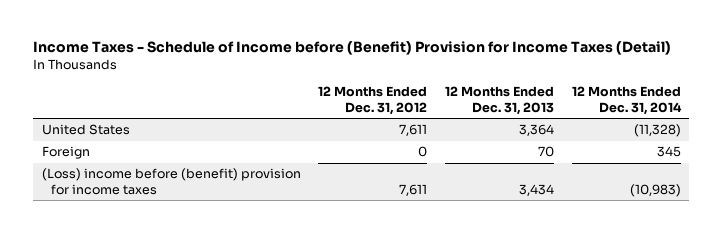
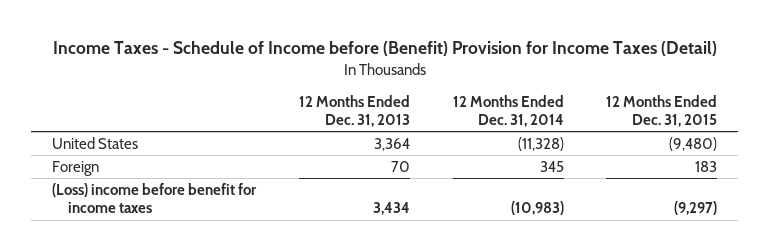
- | 12 Months Ended Dec. 31, 2012 | 12 Months Ended Dec. 31, 2013 | 12 Months Ended Dec. 31, 2014
+ | 12 Months Ended Dec. 31, 2013 | 12 Months Ended Dec. 31, 2014 | 12 Months Ended Dec. 31, 2015
- (Loss) income before (benefit) provision for income taxes | 7,611 | 3,434 | (10,983)
+ (Loss) income before benefit for income taxes | 3,434 | (10,983) | (9,297)

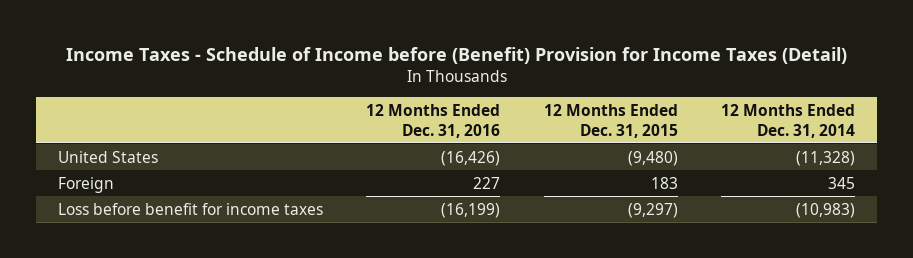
- | 12 Months Ended Dec. 31, 2013 | 12 Months Ended Dec. 31, 2014 | 12 Months Ended Dec. 31, 2015
+ | 12 Months Ended Dec. 31, 2016 | 12 Months Ended Dec. 31, 2015 | 12 Months Ended Dec. 31, 2014
- (Loss) income before benefit for income taxes | 3,434 | (10,983) | (9,297)
+ Loss before benefit for income taxes | (16,199) | (9,297) | (10,983)

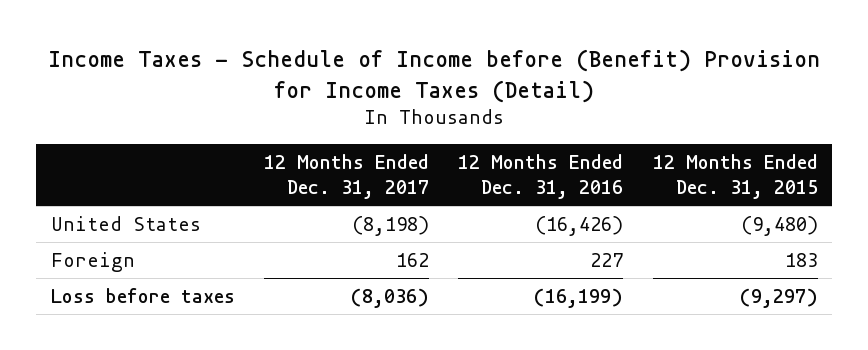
- | 12 Months Ended Dec. 31, 2016 | 12 Months Ended Dec. 31, 2015 | 12 Months Ended Dec. 31, 2014
+ | 12 Months Ended Dec. 31, 2017 | 12 Months Ended Dec. 31, 2016 | 12 Months Ended Dec. 31, 2015
- Loss before benefit for income taxes | (16,199) | (9,297) | (10,983)
+ Loss before taxes | (8,036) | (16,199) | (9,297)

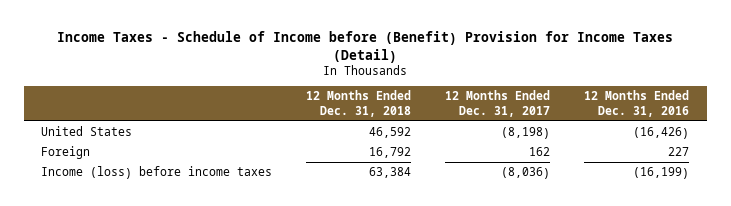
- | 12 Months Ended Dec. 31, 2017 | 12 Months Ended Dec. 31, 2016 | 12 Months Ended Dec. 31, 2015
+ | 12 Months Ended Dec. 31, 2018 | 12 Months Ended Dec. 31, 2017 | 12 Months Ended Dec. 31, 2016
- Loss before taxes | (8,036) | (16,199) | (9,297)
+ Income (loss) before income taxes | 63,384 | (8,036) | (16,199)

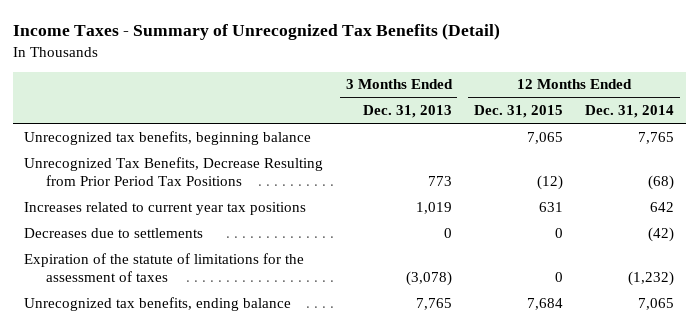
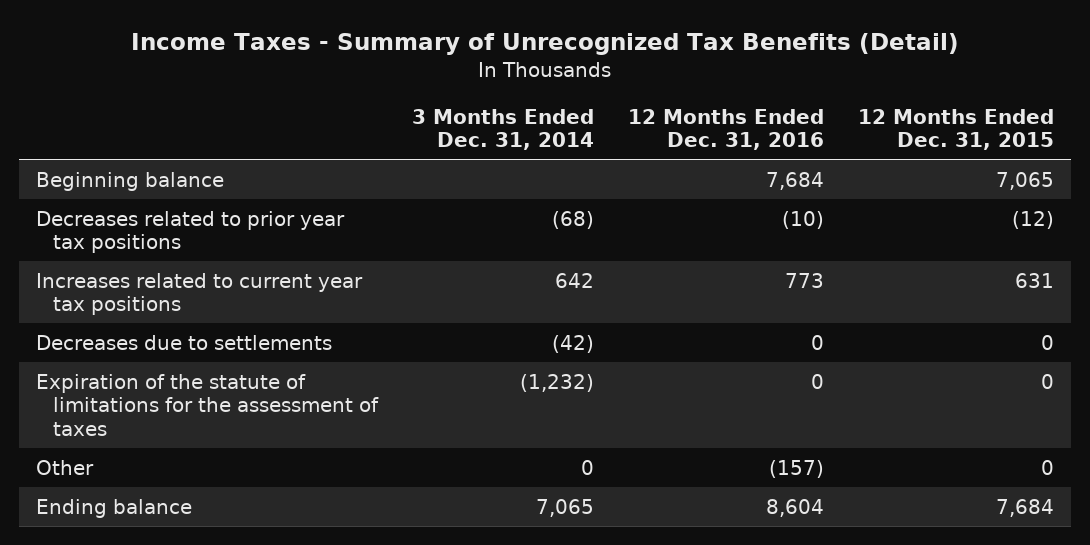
- | 3 Months Ended Dec. 31, 2013 | 12 Months Ended Dec. 31, 2015 | 12 Months Ended Dec. 31, 2014
+ | 3 Months Ended Dec. 31, 2014 | 12 Months Ended Dec. 31, 2016 | 12 Months Ended Dec. 31, 2015
- Unrecognized tax benefits, beginning balance | | 7,065 | 7,765
- Unrecognized Tax Benefits, Decrease Resulting from Prior Period Tax Positions | 773 | (12) | (68)
+ Beginning balance | | 7,684 | 7,065
+ Decreases related to prior year tax positions | (68) | (10) | (12)
- Unrecognized tax benefits, ending balance | 7,765 | 7,684 | 7,065
+ Other | 0 | (157) | 0
+ Ending balance | 7,065 | 8,604 | 7,684

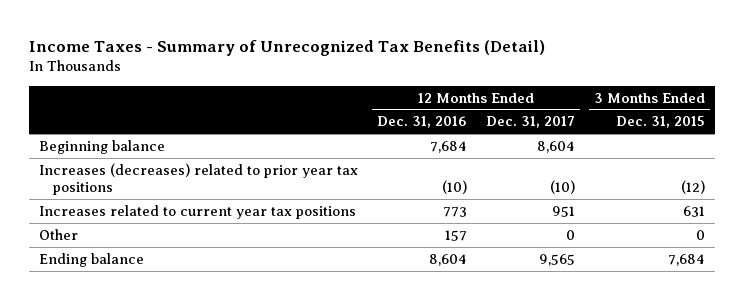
- | 3 Months Ended Dec. 31, 2014 | 12 Months Ended Dec. 31, 2016 | 12 Months Ended Dec. 31, 2015
+ | 12 Months Ended Dec. 31, 2016 | 12 Months Ended Dec. 31, 2017 | 3 Months Ended Dec. 31, 2015
- Decreases related to prior year tax positions | (68) | (10) | (12)
+ Increases (decreases) related to prior year tax positions | (10) | (10) | (12)
- Decreases due to settlements | (42) | 0 | 0
- Expiration of the statute of limitations for the assessment of taxes | (1,232) | 0 | 0
- Other | 0 | (157) | 0
+ Other | 157 | 0 | 0

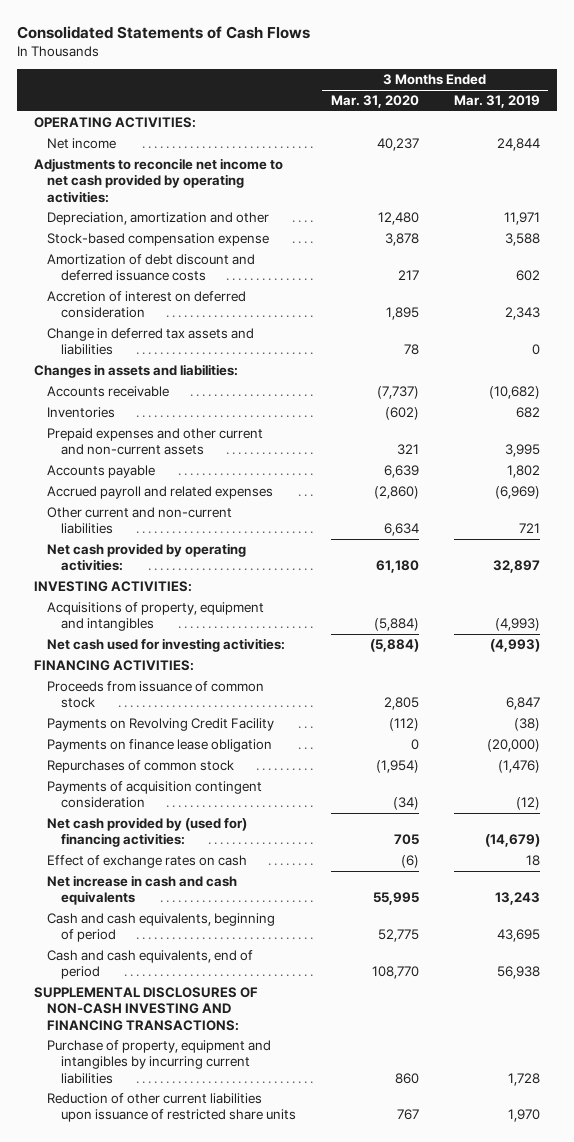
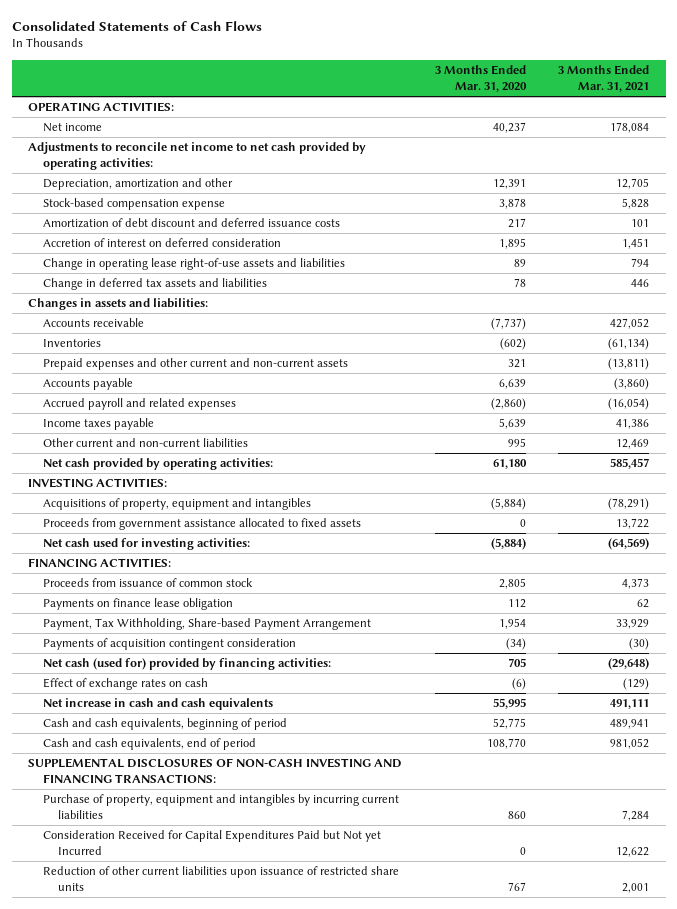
- | 3 Months Ended Mar. 31, 2020 | 3 Months Ended Mar. 31, 2019
+ | 3 Months Ended Mar. 31, 2020 | 3 Months Ended Mar. 31, 2021
- Depreciation, amortization and other | 12,480 | 11,971
+ Depreciation, amortization and other | 12,391 | 12,705
+ Change in operating lease right-of-use assets and liabilities | 89 | 794
- Other current and non-current liabilities | 6,634 | 721
+ Income taxes payable | 5,639 | 41,386
+ Other current and non-current liabilities | 995 | 12,469
+ Proceeds from government assistance allocated to fixed assets | 0 | 13,722
- Payments on Revolving Credit Facility | (112) | (38)
- Payments on finance lease obligation | 0 | (20,000)
- Repurchases of common stock | (1,954) | (1,476)
+ Payments on finance lease obligation | 112 | 62
+ Payment, Tax Withholding, Share-based Payment Arrangement | 1,954 | 33,929
- Net cash provided by (used for) financing activities: | 705 | (14,679)
+ Net cash (used for) provided by financing activities: | 705 | (29,648)
+ Consideration Received for Capital Expenditures Paid but Not yet Incurred | 0 | 12,622

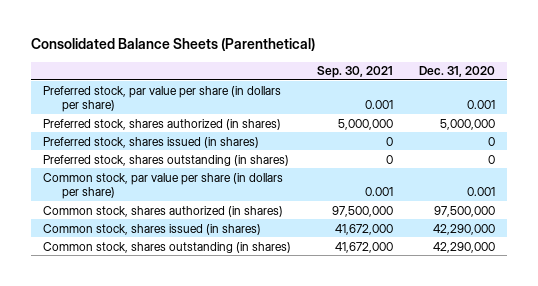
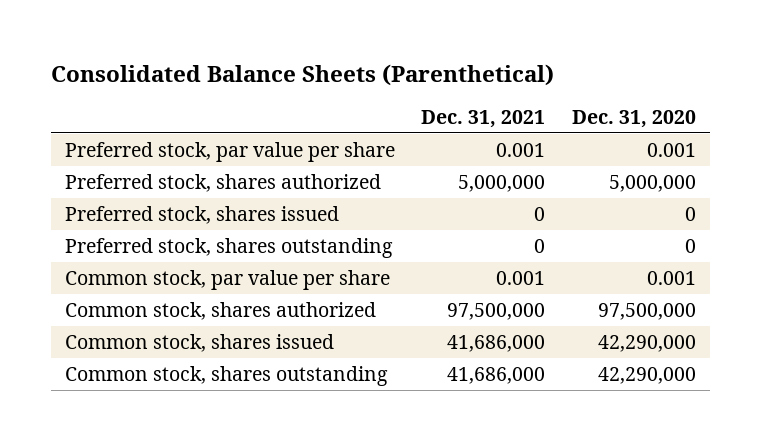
- | Sep. 30, 2021 | Dec. 31, 2020
+ | Dec. 31, 2021 | Dec. 31, 2020
- Preferred stock, par value per share (in dollars per share) | 0.001 | 0.001
- Preferred stock, shares authorized (in shares) | 5,000,000 | 5,000,000
- Preferred stock, shares issued (in shares) | 0 | 0
- Preferred stock, shares outstanding (in shares) | 0 | 0
- Common stock, par value per share (in dollars per share) | 0.001 | 0.001
- Common stock, shares authorized (in shares) | 97,500,000 | 97,500,000
- Common stock, shares issued (in shares) | 41,672,000 | 42,290,000
- Common stock, shares outstanding (in shares) | 41,672,000 | 42,290,000
+ Preferred stock, par value per share | 0.001 | 0.001
+ Preferred stock, shares authorized | 5,000,000 | 5,000,000
+ Preferred stock, shares issued | 0 | 0
+ Preferred stock, shares outstanding | 0 | 0
+ Common stock, par value per share | 0.001 | 0.001
+ Common stock, shares authorized | 97,500,000 | 97,500,000
+ Common stock, shares issued | 41,686,000 | 42,290,000
+ Common stock, shares outstanding | 41,686,000 | 42,290,000

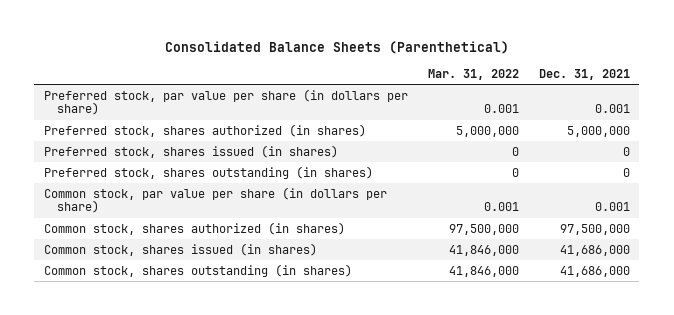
- | Dec. 31, 2021 | Dec. 31, 2020
+ | Mar. 31, 2022 | Dec. 31, 2021
- Preferred stock, par value per share | 0.001 | 0.001
- Preferred stock, shares authorized | 5,000,000 | 5,000,000
- Preferred stock, shares issued | 0 | 0
- Preferred stock, shares outstanding | 0 | 0
- Common stock, par value per share | 0.001 | 0.001
- Common stock, shares authorized | 97,500,000 | 97,500,000
- Common stock, shares issued | 41,686,000 | 42,290,000
- Common stock, shares outstanding | 41,686,000 | 42,290,000
+ Preferred stock, par value per share (in dollars per share) | 0.001 | 0.001
+ Preferred stock, shares authorized (in shares) | 5,000,000 | 5,000,000
+ Preferred stock, shares issued (in shares) | 0 | 0
+ Preferred stock, shares outstanding (in shares) | 0 | 0
+ Common stock, par value per share (in dollars per share) | 0.001 | 0.001
+ Common stock, shares authorized (in shares) | 97,500,000 | 97,500,000
+ Common stock, shares issued (in shares) | 41,846,000 | 41,686,000
+ Common stock, shares outstanding (in shares) | 41,846,000 | 41,686,000

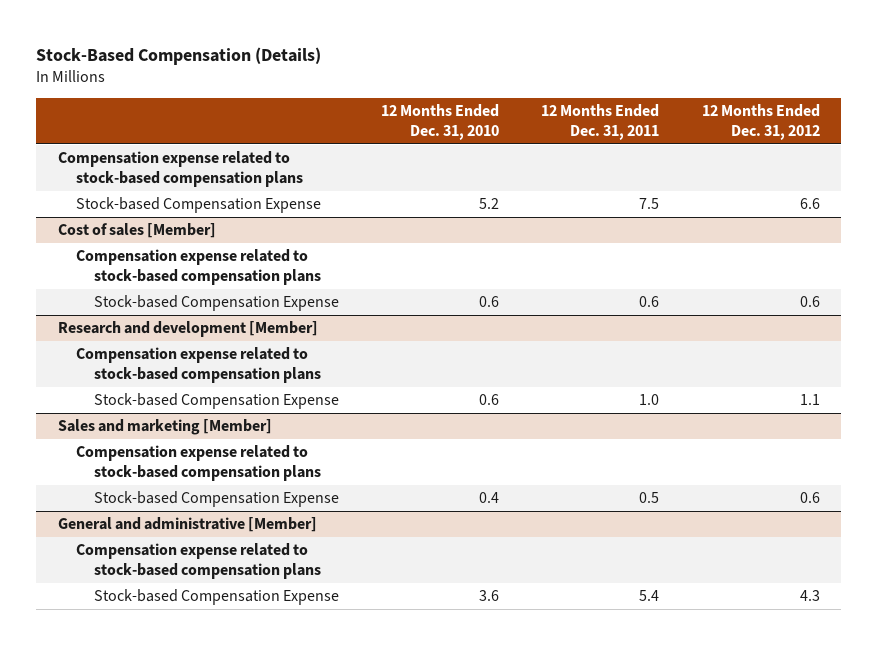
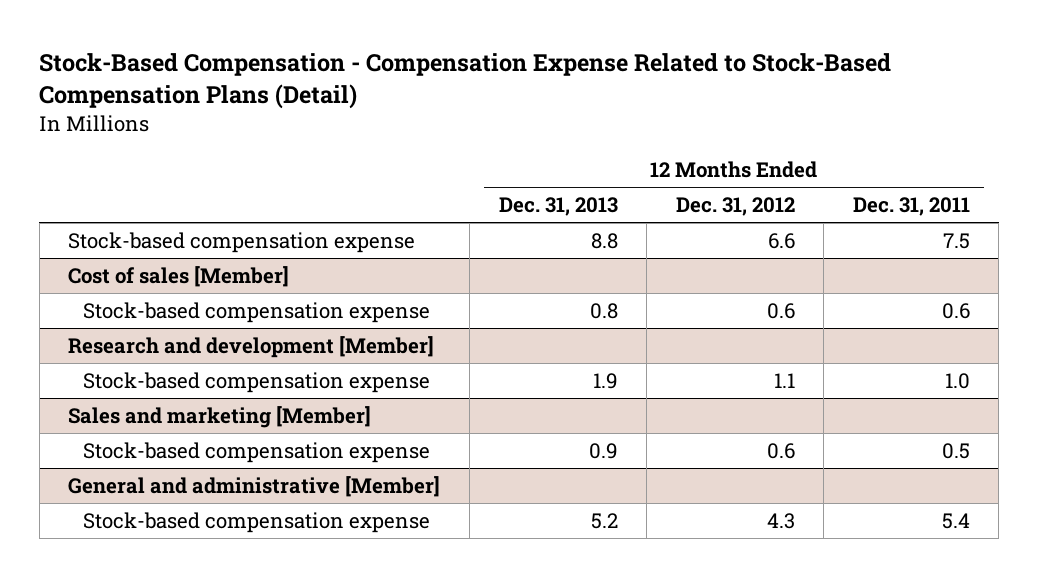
- Stock-Based Compensation (Details)
+ Stock-Based Compensation - Compensation Expense Related to Stock-Based Compensation Plans (Detail)
- | 12 Months Ended Dec. 31, 2010 | 12 Months Ended Dec. 31, 2011 | 12 Months Ended Dec. 31, 2012
+ | 12 Months Ended Dec. 31, 2013 | 12 Months Ended Dec. 31, 2012 | 12 Months Ended Dec. 31, 2011
- Compensation expense related to stock-based compensation plans
- Stock-based Compensation Expense | 5.2 | 7.5 | 6.6
+ Stock-based compensation expense | 8.8 | 6.6 | 7.5
@ Cost of sales [Member]
- Compensation expense related to stock-based compensation plans
- Stock-based Compensation Expense | 0.6 | 0.6 | 0.6
+ Stock-based compensation expense | 0.8 | 0.6 | 0.6
@ Research and development [Member]
- Compensation expense related to stock-based compensation plans
- Stock-based Compensation Expense | 0.6 | 1.0 | 1.1
+ Stock-based compensation expense | 1.9 | 1.1 | 1.0
@ Sales and marketing [Member]
- Compensation expense related to stock-based compensation plans
- Stock-based Compensation Expense | 0.4 | 0.5 | 0.6
+ Stock-based compensation expense | 0.9 | 0.6 | 0.5
@ General and administrative [Member]
- Compensation expense related to stock-based compensation plans
- Stock-based Compensation Expense | 3.6 | 5.4 | 4.3
+ Stock-based compensation expense | 5.2 | 4.3 | 5.4

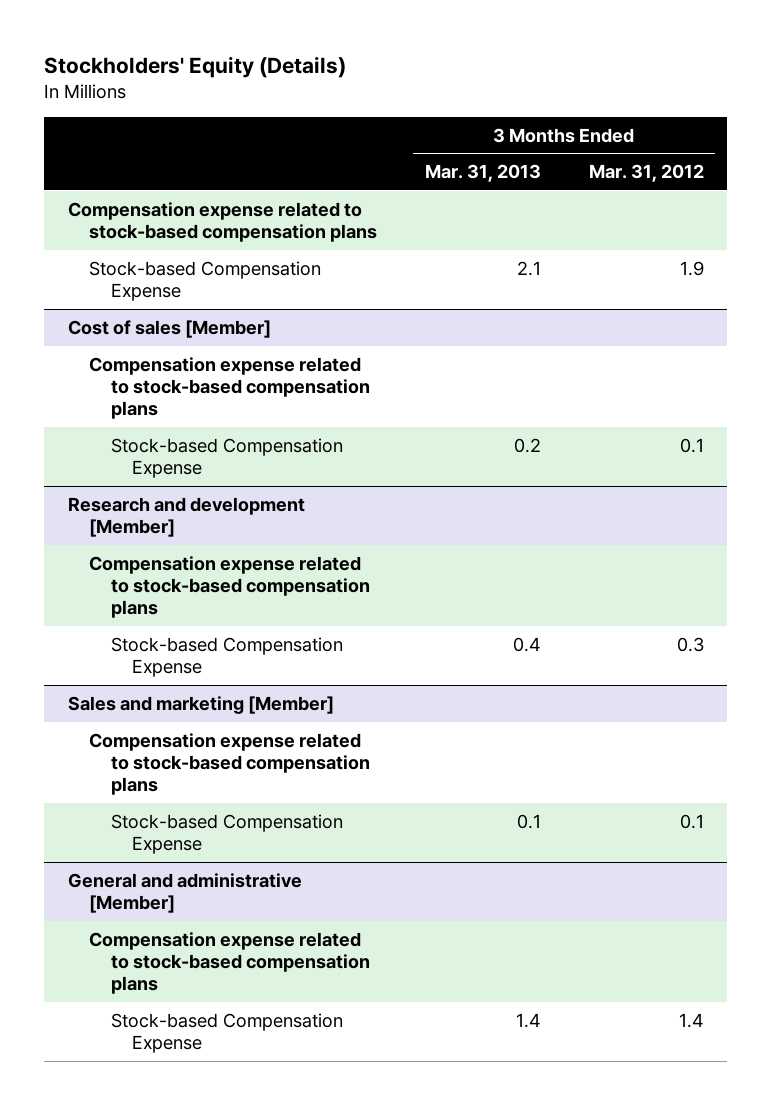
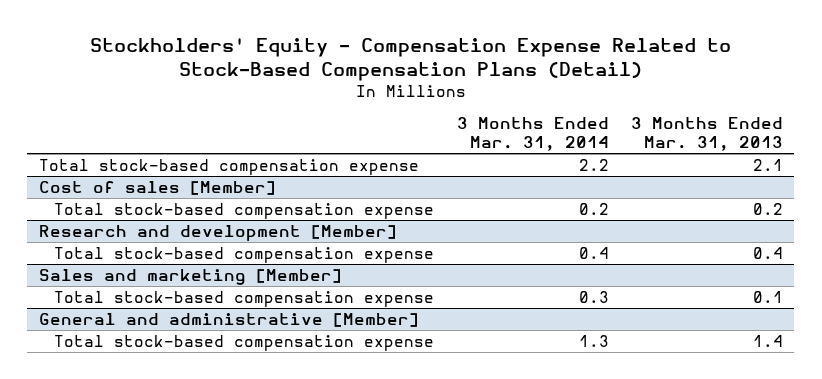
- Stockholders' Equity (Details)
+ Stockholders' Equity - Compensation Expense Related to Stock-Based Compensation Plans (Detail)
- | 3 Months Ended Mar. 31, 2013 | 3 Months Ended Mar. 31, 2012
+ | 3 Months Ended Mar. 31, 2014 | 3 Months Ended Mar. 31, 2013
- Compensation expense related to stock-based compensation plans
- Stock-based Compensation Expense | 2.1 | 1.9
+ Total stock-based compensation expense | 2.2 | 2.1
@ Cost of sales [Member]
- Compensation expense related to stock-based compensation plans
- Stock-based Compensation Expense | 0.2 | 0.1
+ Total stock-based compensation expense | 0.2 | 0.2
@ Research and development [Member]
- Compensation expense related to stock-based compensation plans
- Stock-based Compensation Expense | 0.4 | 0.3
+ Total stock-based compensation expense | 0.4 | 0.4
@ Sales and marketing [Member]
- Compensation expense related to stock-based compensation plans
- Stock-based Compensation Expense | 0.1 | 0.1
+ Total stock-based compensation expense | 0.3 | 0.1
@ General and administrative [Member]
- Compensation expense related to stock-based compensation plans
- Stock-based Compensation Expense | 1.4 | 1.4
+ Total stock-based compensation expense | 1.3 | 1.4

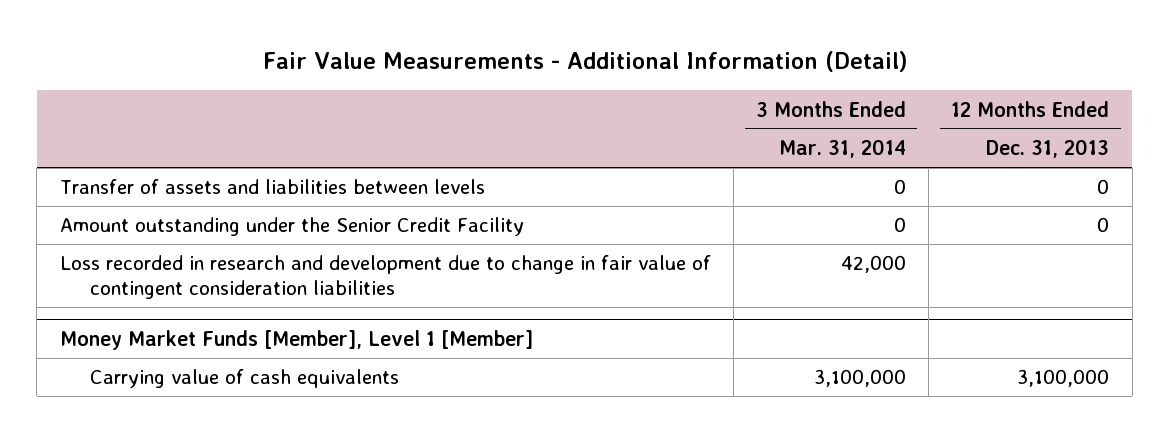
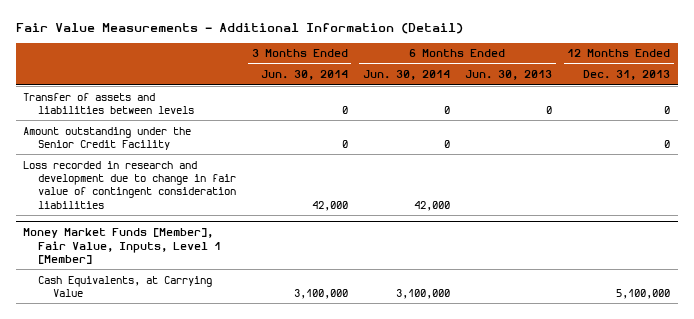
- | 3 Months Ended Mar. 31, 2014 | 12 Months Ended Dec. 31, 2013
+ | 3 Months Ended Jun. 30, 2014 | 6 Months Ended Jun. 30, 2014 | 6 Months Ended Jun. 30, 2013 | 12 Months Ended Dec. 31, 2013
- Money Market Funds [Member], Level 1 [Member]
- Carrying value of cash equivalents | 3,100,000 | 3,100,000
+ Money Market Funds [Member], Fair Value, Inputs, Level 1 [Member]
+ Cash Equivalents, at Carrying Value | 3,100,000 | 3,100,000 | | 5,100,000

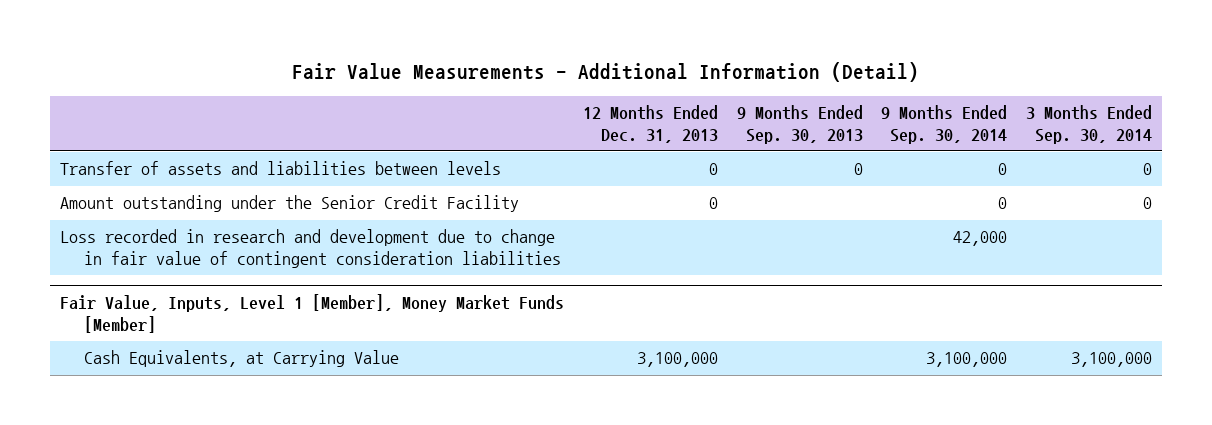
- | 3 Months Ended Jun. 30, 2014 | 6 Months Ended Jun. 30, 2014 | 6 Months Ended Jun. 30, 2013 | 12 Months Ended Dec. 31, 2013
+ | 12 Months Ended Dec. 31, 2013 | 9 Months Ended Sep. 30, 2013 | 9 Months Ended Sep. 30, 2014 | 3 Months Ended Sep. 30, 2014
- Money Market Funds [Member], Fair Value, Inputs, Level 1 [Member]
- Cash Equivalents, at Carrying Value | 3,100,000 | 3,100,000 | | 5,100,000
+ Fair Value, Inputs, Level 1 [Member], Money Market Funds [Member]
+ Cash Equivalents, at Carrying Value | 3,100,000 | | 3,100,000 | 3,100,000

